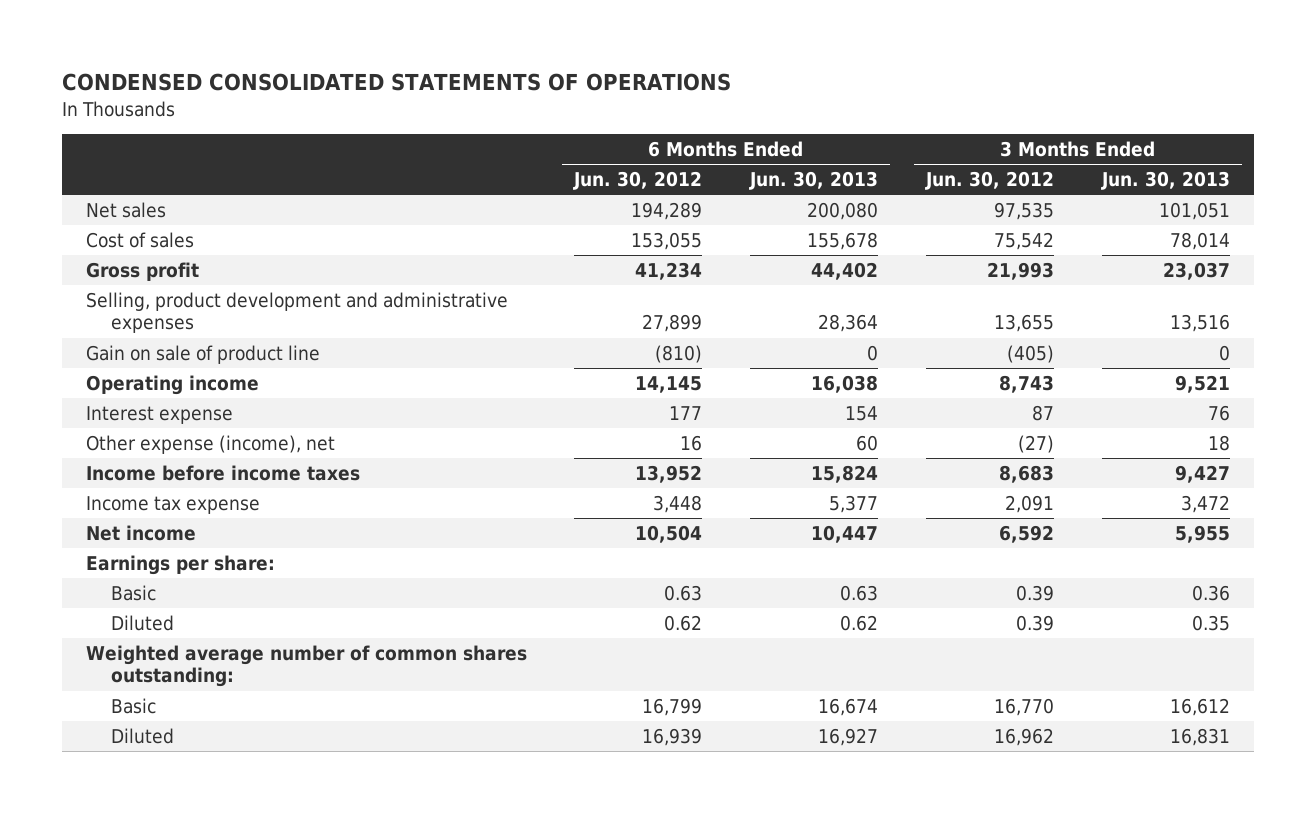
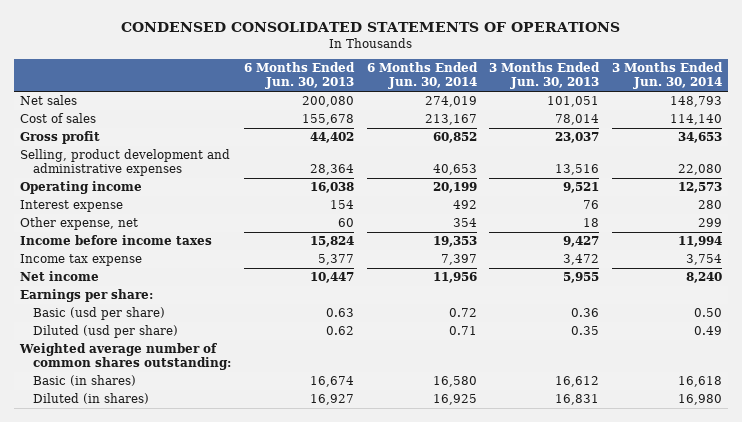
- | 6 Months Ended Jun. 30, 2012 | 6 Months Ended Jun. 30, 2013 | 3 Months Ended Jun. 30, 2012 | 3 Months Ended Jun. 30, 2013
+ | 6 Months Ended Jun. 30, 2013 | 6 Months Ended Jun. 30, 2014 | 3 Months Ended Jun. 30, 2013 | 3 Months Ended Jun. 30, 2014
- Gain on sale of product line | (810) | 0 | (405) | 0
- Other expense (income), net | 16 | 60 | (27) | 18
+ Other expense, net | 60 | 354 | 18 | 299
- Basic | 0.63 | 0.63 | 0.39 | 0.36
- Diluted | 0.62 | 0.62 | 0.39 | 0.35
+ Basic (usd per share) | 0.63 | 0.72 | 0.36 | 0.50
+ Diluted (usd per share) | 0.62 | 0.71 | 0.35 | 0.49
- Basic | 16,799 | 16,674 | 16,770 | 16,612
- Diluted | 16,939 | 16,927 | 16,962 | 16,831
+ Basic (in shares) | 16,674 | 16,580 | 16,612 | 16,618
+ Diluted (in shares) | 16,927 | 16,925 | 16,831 | 16,980

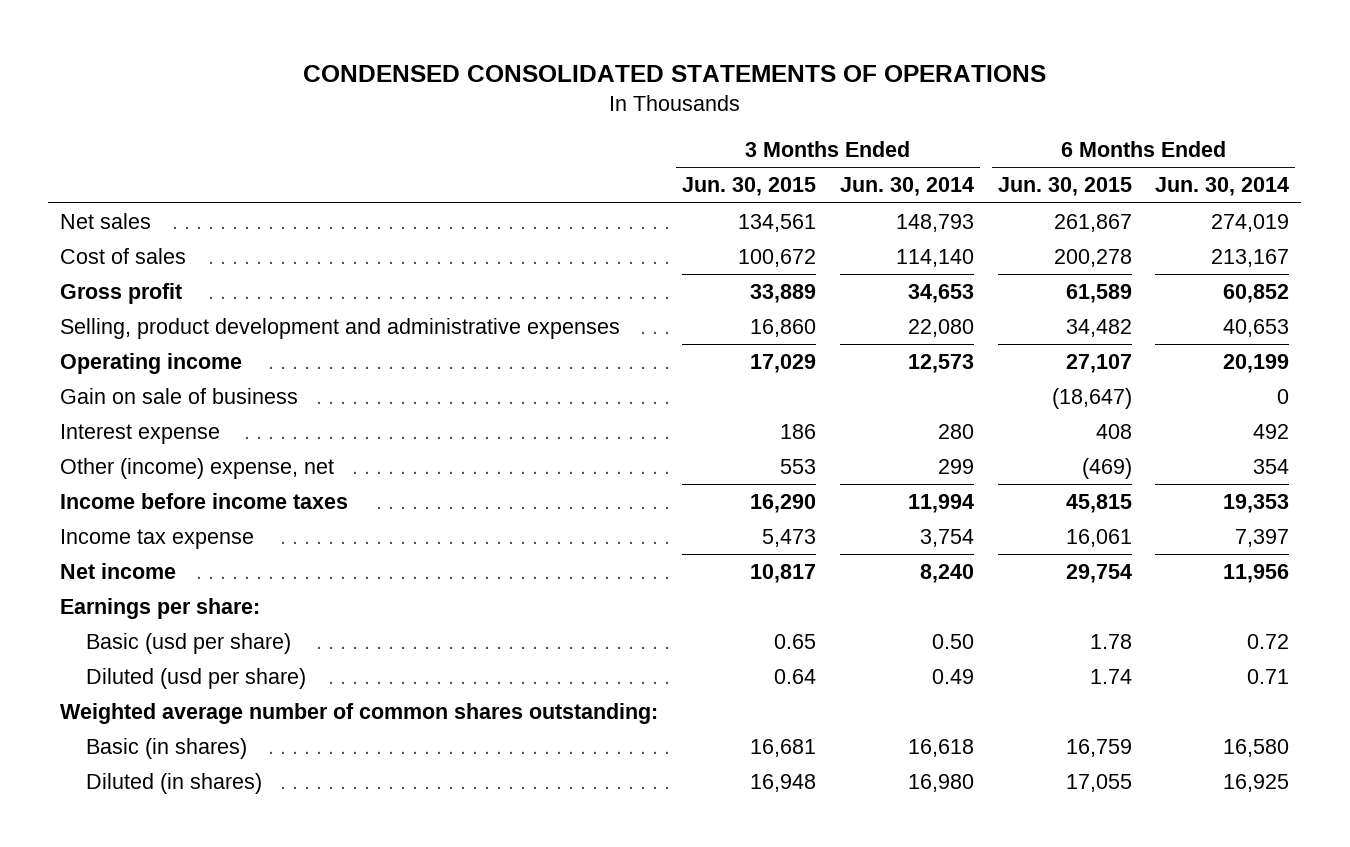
- | 6 Months Ended Jun. 30, 2013 | 6 Months Ended Jun. 30, 2014 | 3 Months Ended Jun. 30, 2013 | 3 Months Ended Jun. 30, 2014
+ | 3 Months Ended Jun. 30, 2015 | 3 Months Ended Jun. 30, 2014 | 6 Months Ended Jun. 30, 2015 | 6 Months Ended Jun. 30, 2014
+ Gain on sale of business | | | (18,647) | 0
- Other expense, net | 60 | 354 | 18 | 299
+ Other (income) expense, net | 553 | 299 | (469) | 354

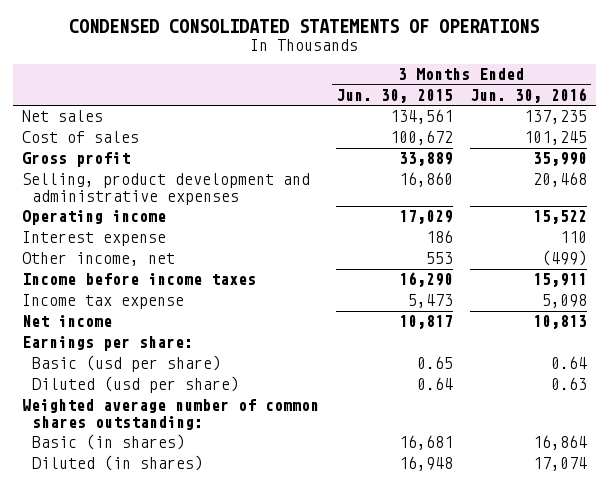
- | 3 Months Ended Jun. 30, 2015 | 3 Months Ended Jun. 30, 2014 | 6 Months Ended Jun. 30, 2015 | 6 Months Ended Jun. 30, 2014
+ | 3 Months Ended Jun. 30, 2015 | 3 Months Ended Jun. 30, 2016
- Gain on sale of business | | | (18,647) | 0
- Other (income) expense, net | 553 | 299 | (469) | 354
+ Other income, net | 553 | (499)

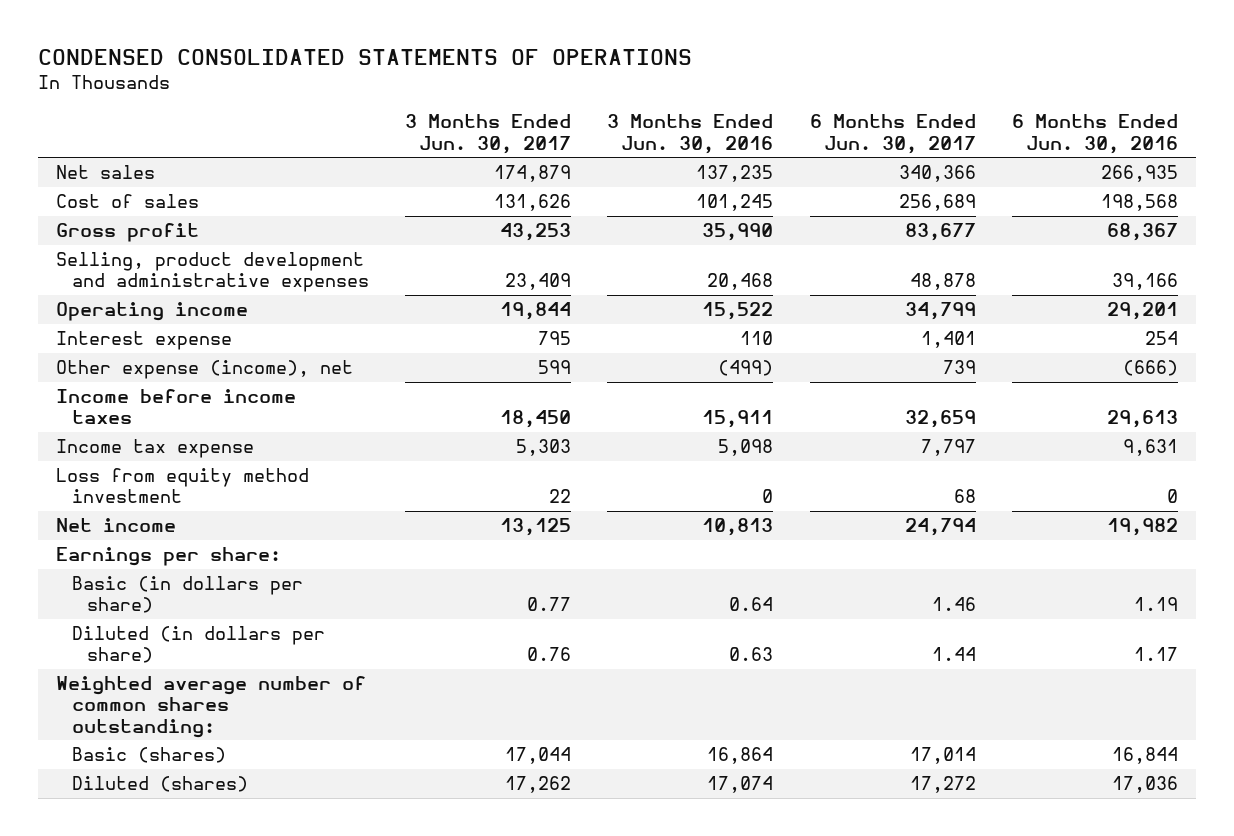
- | 3 Months Ended Jun. 30, 2015 | 3 Months Ended Jun. 30, 2016
+ | 3 Months Ended Jun. 30, 2017 | 3 Months Ended Jun. 30, 2016 | 6 Months Ended Jun. 30, 2017 | 6 Months Ended Jun. 30, 2016
- Other income, net | 553 | (499)
+ Other expense (income), net | 599 | (499) | 739 | (666)
+ Loss from equity method investment | 22 | 0 | 68 | 0
- Basic (usd per share) | 0.65 | 0.64
- Diluted (usd per share) | 0.64 | 0.63
+ Basic (in dollars per share) | 0.77 | 0.64 | 1.46 | 1.19
+ Diluted (in dollars per share) | 0.76 | 0.63 | 1.44 | 1.17
- Basic (in shares) | 16,681 | 16,864
- Diluted (in shares) | 16,948 | 17,074
+ Basic (shares) | 17,044 | 16,864 | 17,014 | 16,844
+ Diluted (shares) | 17,262 | 17,074 | 17,272 | 17,036

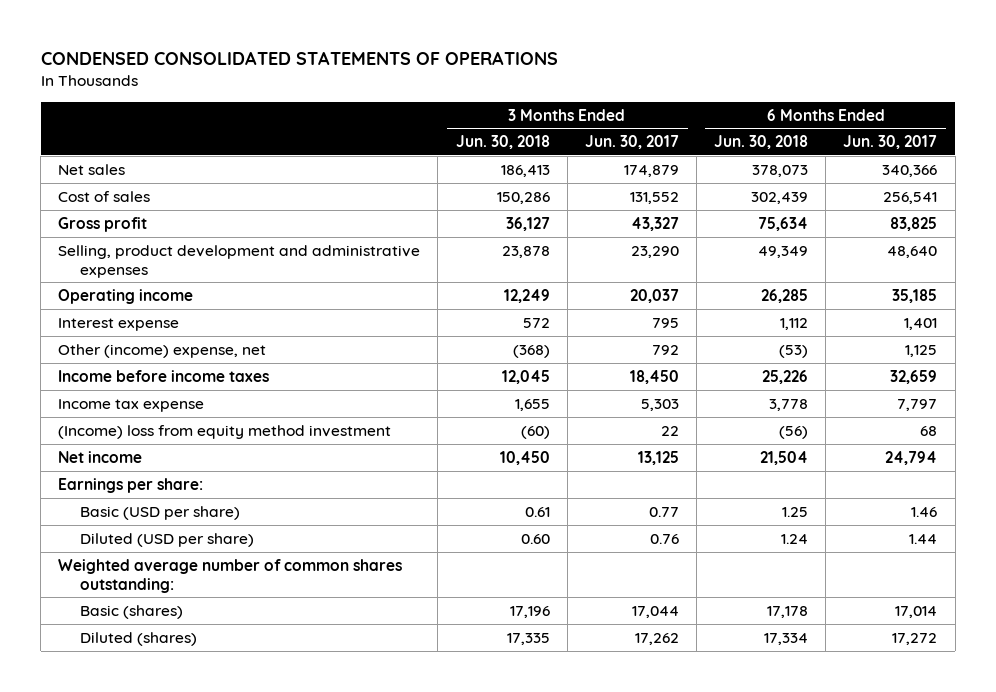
- | 3 Months Ended Jun. 30, 2017 | 3 Months Ended Jun. 30, 2016 | 6 Months Ended Jun. 30, 2017 | 6 Months Ended Jun. 30, 2016
+ | 3 Months Ended Jun. 30, 2018 | 3 Months Ended Jun. 30, 2017 | 6 Months Ended Jun. 30, 2018 | 6 Months Ended Jun. 30, 2017
- Cost of sales | 131,626 | 101,245 | 256,689 | 198,568
- Gross profit | 43,253 | 35,990 | 83,677 | 68,367
- Selling, product development and administrative expenses | 23,409 | 20,468 | 48,878 | 39,166
- Operating income | 19,844 | 15,522 | 34,799 | 29,201
+ Cost of sales | 150,286 | 131,552 | 302,439 | 256,541
+ Gross profit | 36,127 | 43,327 | 75,634 | 83,825
+ Selling, product development and administrative expenses | 23,878 | 23,290 | 49,349 | 48,640
+ Operating income | 12,249 | 20,037 | 26,285 | 35,185
- Other expense (income), net | 599 | (499) | 739 | (666)
+ Other (income) expense, net | (368) | 792 | (53) | 1,125
- Loss from equity method investment | 22 | 0 | 68 | 0
+ (Income) loss from equity method investment | (60) | 22 | (56) | 68
- Basic (in dollars per share) | 0.77 | 0.64 | 1.46 | 1.19
- Diluted (in dollars per share) | 0.76 | 0.63 | 1.44 | 1.17
+ Basic (USD per share) | 0.61 | 0.77 | 1.25 | 1.46
+ Diluted (USD per share) | 0.60 | 0.76 | 1.24 | 1.44

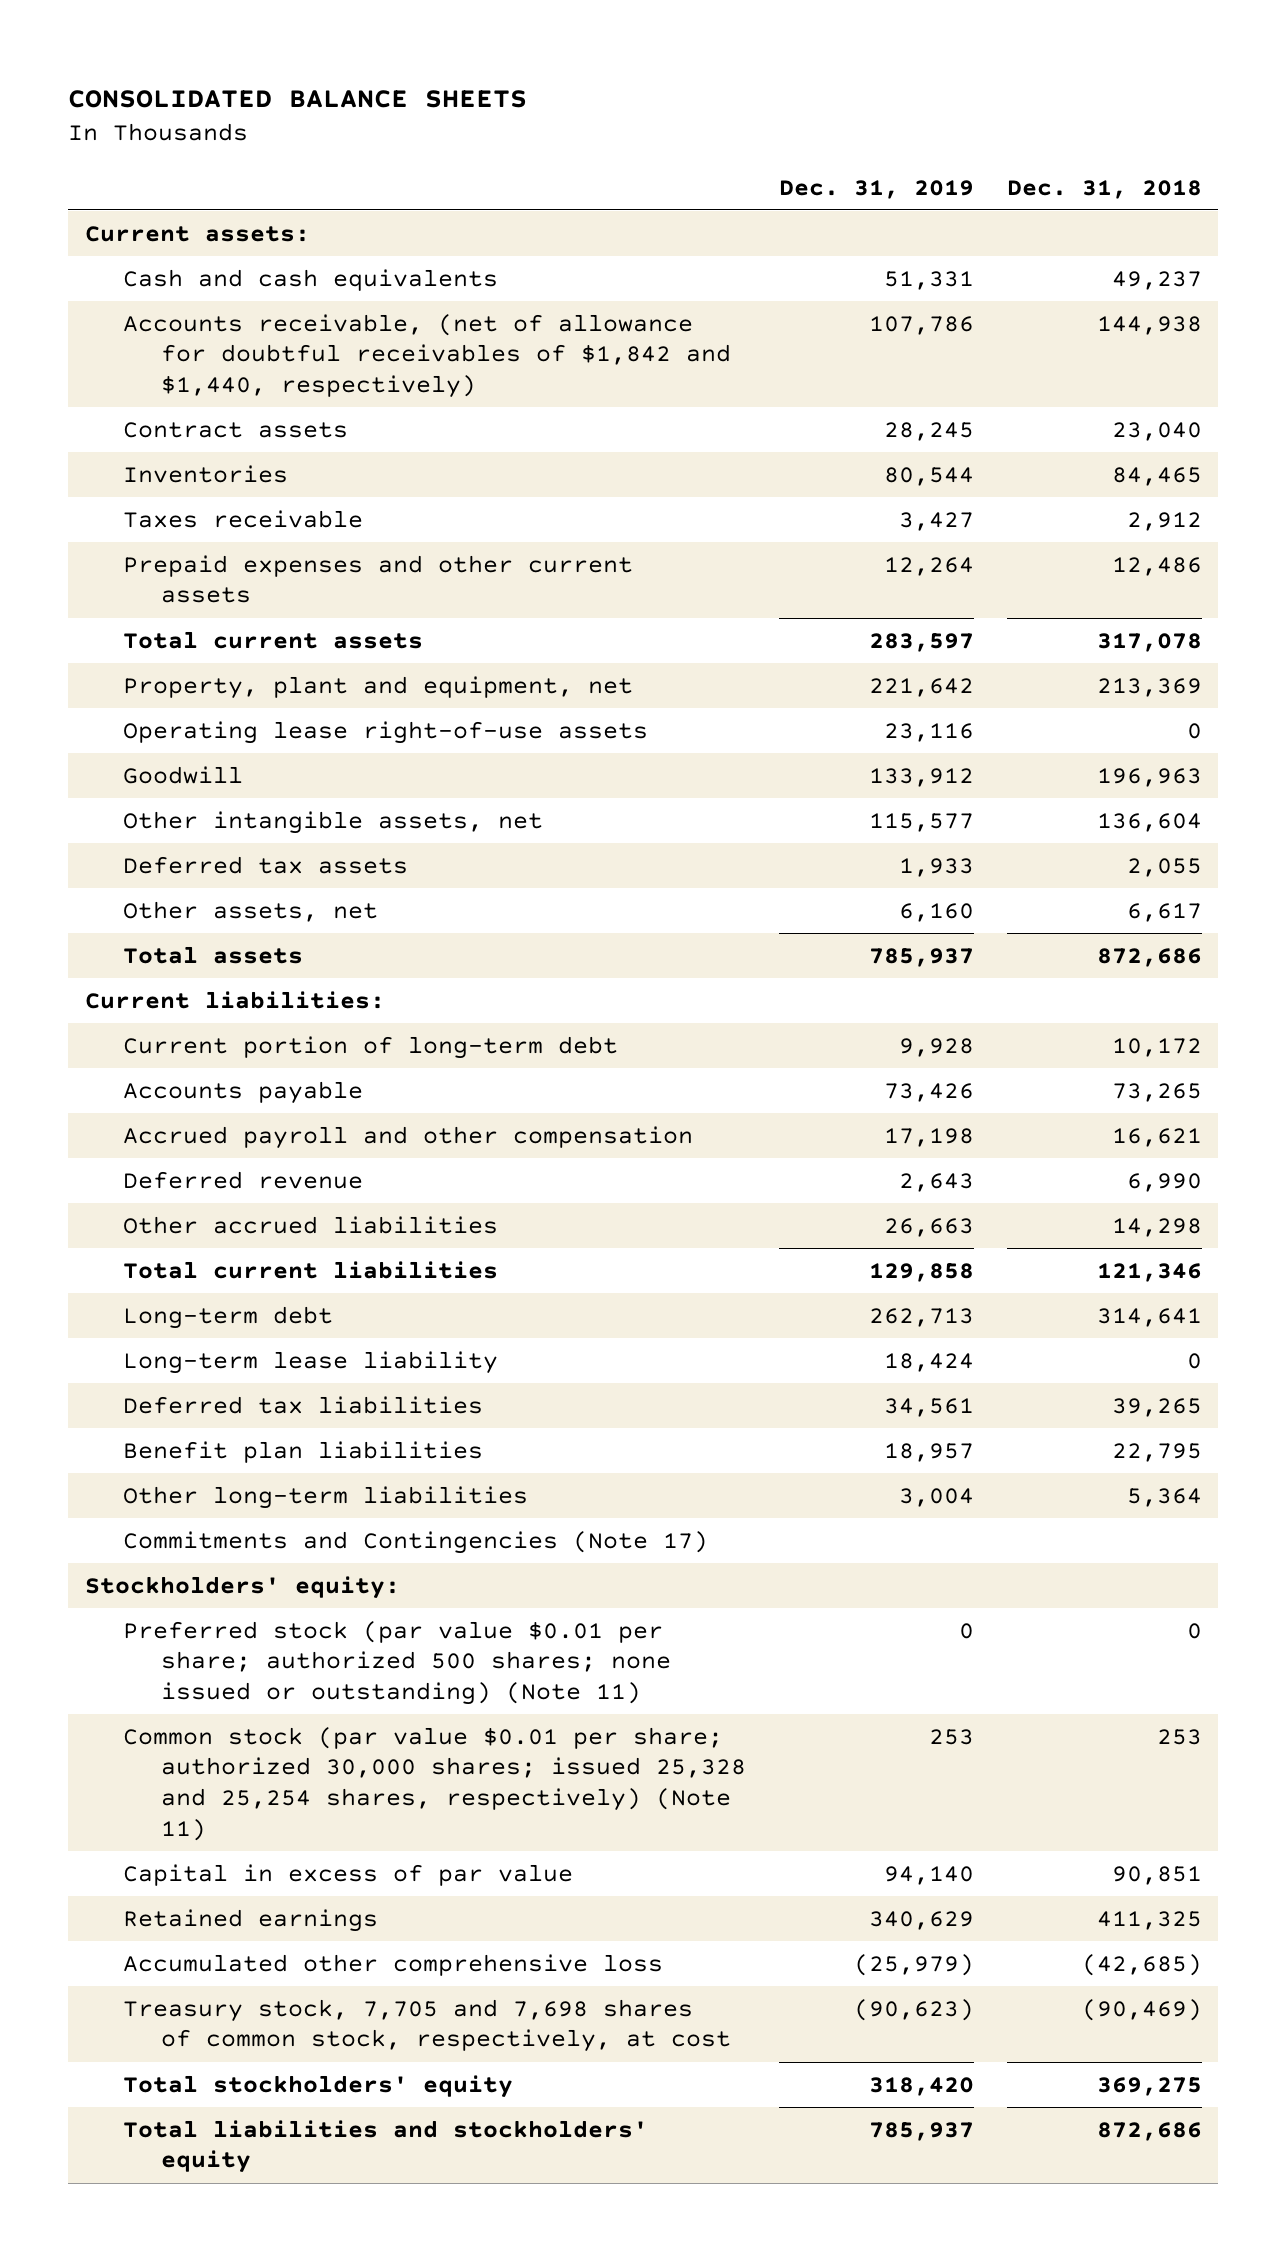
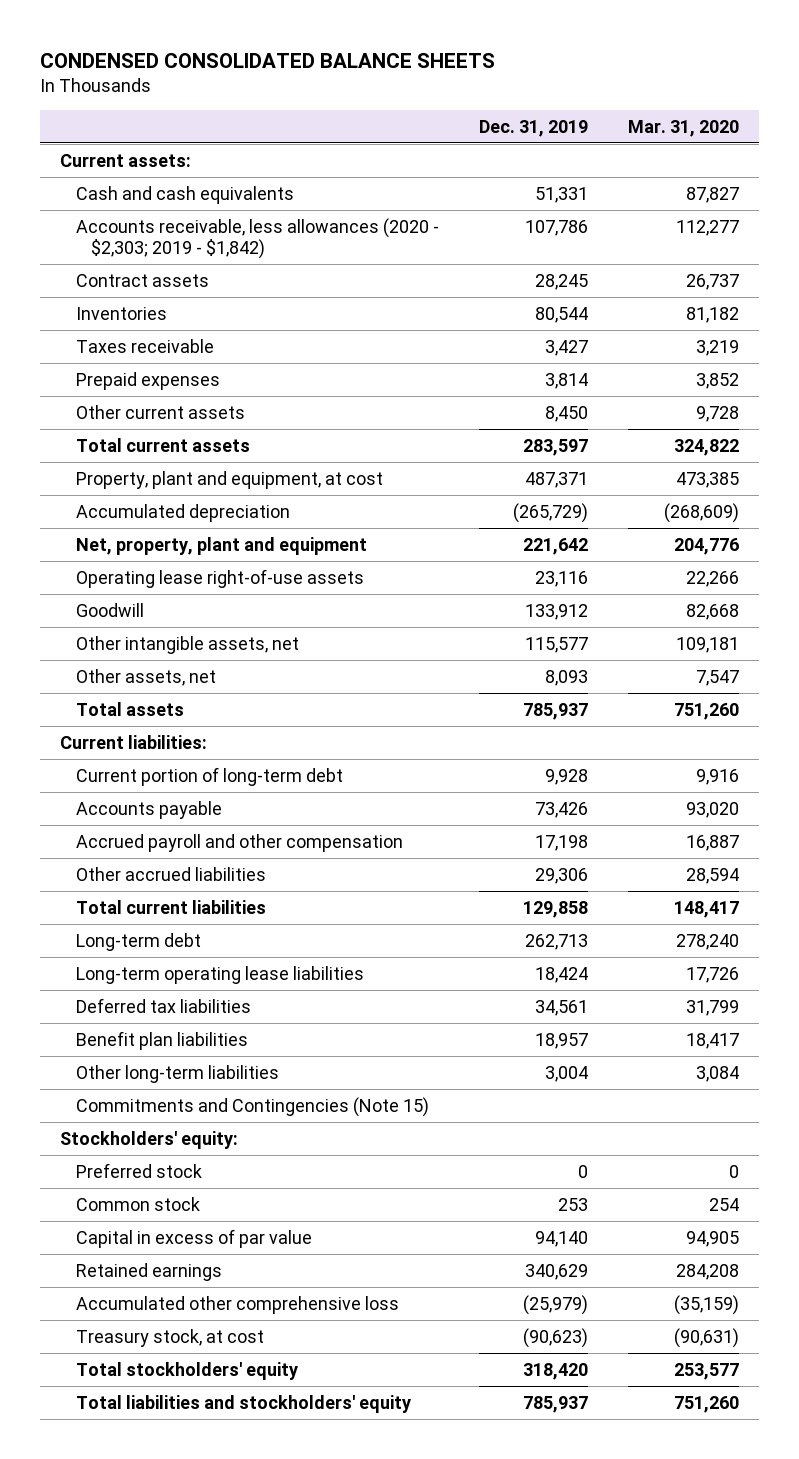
- CONSOLIDATED BALANCE SHEETS
+ CONDENSED CONSOLIDATED BALANCE SHEETS
- | Dec. 31, 2019 | Dec. 31, 2018
+ | Dec. 31, 2019 | Mar. 31, 2020
- Accounts receivable, (net of allowance for doubtful receivables of $1,842 and $1,440, respectively) | 107,786 | 144,938
+ Accounts receivable, less allowances (2020 - $2,303; 2019 - $1,842) | 107,786 | 112,277
- Prepaid expenses and other current assets | 12,264 | 12,486
+ Prepaid expenses | 3,814 | 3,852
+ Other current assets | 8,450 | 9,728
- Property, plant and equipment, net | 221,642 | 213,369
+ Property, plant and equipment, at cost | 487,371 | 473,385
+ Accumulated depreciation | (265,729) | (268,609)
+ Net, property, plant and equipment | 221,642 | 204,776
- Deferred tax assets | 1,933 | 2,055
- Other assets, net | 6,160 | 6,617
+ Other assets, net | 8,093 | 7,547
- Deferred revenue | 2,643 | 6,990
- Other accrued liabilities | 26,663 | 14,298
+ Other accrued liabilities | 29,306 | 28,594
- Long-term lease liability | 18,424 | 0
+ Long-term operating lease liabilities | 18,424 | 17,726
- Commitments and Contingencies (Note 17)
+ Commitments and Contingencies (Note 15)
- Preferred stock (par value $0.01 per share; authorized 500 shares; none issued or outstanding) (Note 11) | 0 | 0
- Common stock (par value $0.01 per share; authorized 30,000 shares; issued 25,328 and 25,254 shares, respectively) (Note 11) | 253 | 253
+ Preferred stock | 0 | 0
+ Common stock | 253 | 254
- Treasury stock, 7,705 and 7,698 shares of common stock, respectively, at cost | (90,623) | (90,469)
+ Treasury stock, at cost | (90,623) | (90,631)

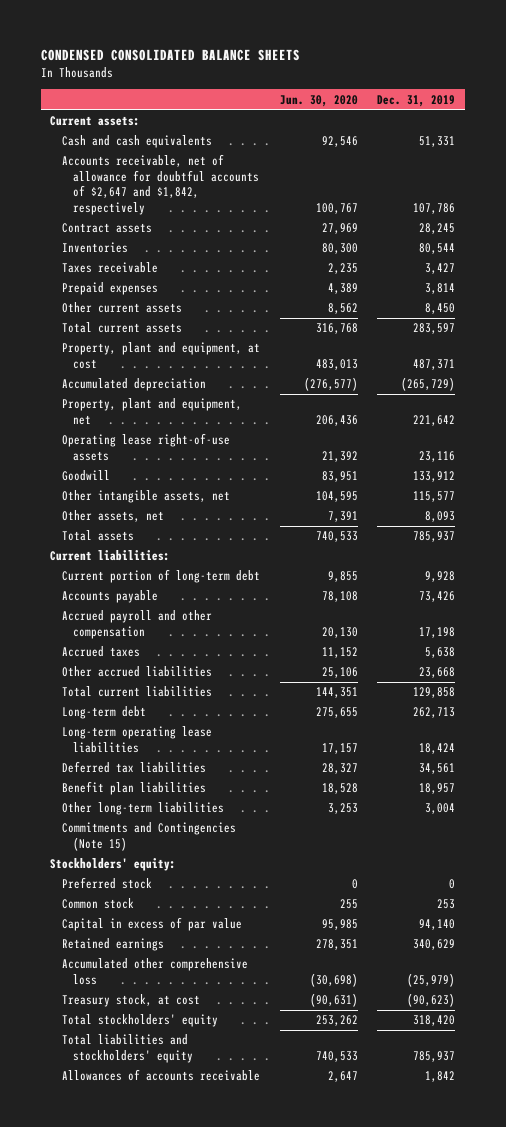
- | Dec. 31, 2019 | Mar. 31, 2020
+ | Jun. 30, 2020 | Dec. 31, 2019
- Accounts receivable, less allowances (2020 - $2,303; 2019 - $1,842) | 107,786 | 112,277
+ Accounts receivable, net of allowance for doubtful accounts of $2,647 and $1,842, respectively | 100,767 | 107,786
- Net, property, plant and equipment | 221,642 | 204,776
+ Property, plant and equipment, net | 206,436 | 221,642
- Other accrued liabilities | 29,306 | 28,594
+ Accrued taxes | 11,152 | 5,638
+ Other accrued liabilities | 25,106 | 23,668
+ Allowances of accounts receivable | 2,647 | 1,842

